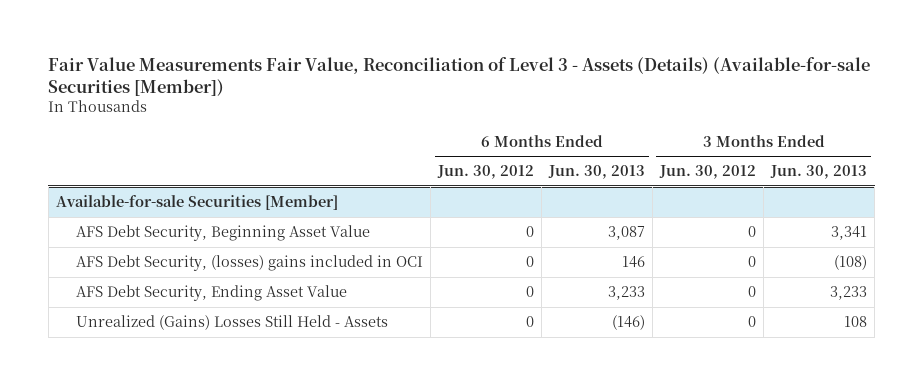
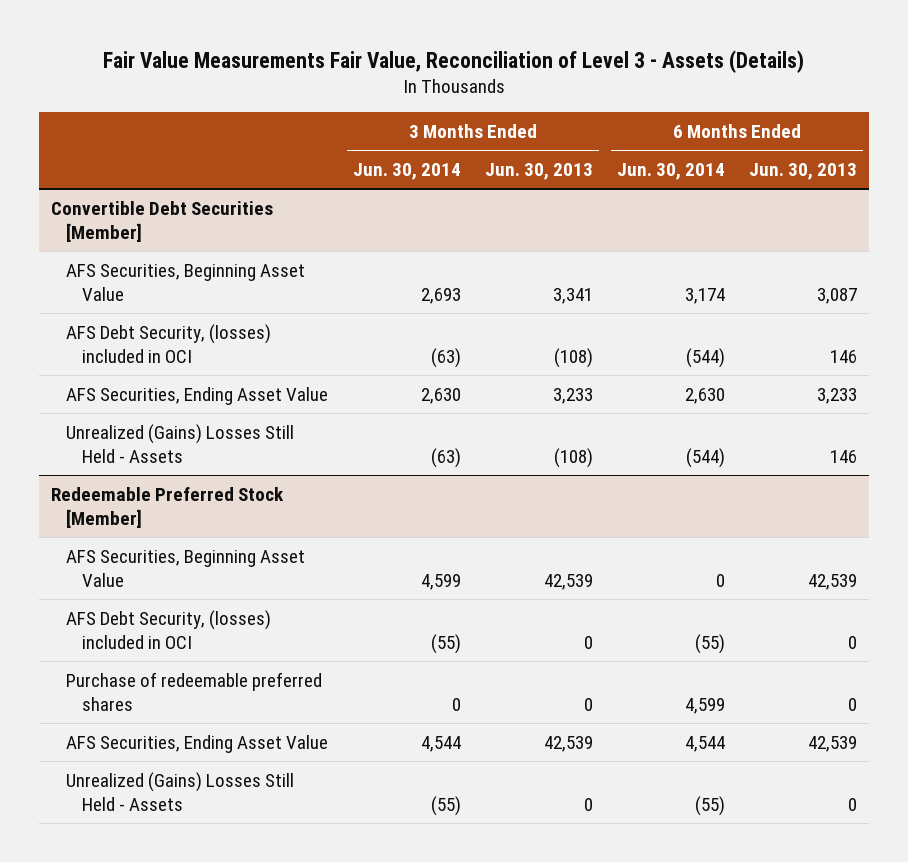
- Fair Value Measurements Fair Value, Reconciliation of Level 3 - Assets (Details) (Available-for-sale Securities [Member])
+ Fair Value Measurements Fair Value, Reconciliation of Level 3 - Assets (Details)
- | 6 Months Ended Jun. 30, 2012 | 6 Months Ended Jun. 30, 2013 | 3 Months Ended Jun. 30, 2012 | 3 Months Ended Jun. 30, 2013
+ | 3 Months Ended Jun. 30, 2014 | 3 Months Ended Jun. 30, 2013 | 6 Months Ended Jun. 30, 2014 | 6 Months Ended Jun. 30, 2013
- Available-for-sale Securities [Member]
- AFS Debt Security, Beginning Asset Value | 0 | 3,087 | 0 | 3,341
- AFS Debt Security, (losses) gains included in OCI | 0 | 146 | 0 | (108)
- AFS Debt Security, Ending Asset Value | 0 | 3,233 | 0 | 3,233
- Unrealized (Gains) Losses Still Held - Assets | 0 | (146) | 0 | 108
+ Convertible Debt Securities [Member]
+ AFS Securities, Beginning Asset Value | 2,693 | 3,341 | 3,174 | 3,087
+ AFS Debt Security, (losses) included in OCI | (63) | (108) | (544) | 146
+ AFS Securities, Ending Asset Value | 2,630 | 3,233 | 2,630 | 3,233
+ Unrealized (Gains) Losses Still Held - Assets | (63) | (108) | (544) | 146
+ Redeemable Preferred Stock [Member]
+ AFS Securities, Beginning Asset Value | 4,599 | 42,539 | 0 | 42,539
+ AFS Debt Security, (losses) included in OCI | (55) | 0 | (55) | 0
+ Purchase of redeemable preferred shares | 0 | 0 | 4,599 | 0
+ AFS Securities, Ending Asset Value | 4,544 | 42,539 | 4,544 | 42,539
+ Unrealized (Gains) Losses Still Held - Assets | (55) | 0 | (55) | 0

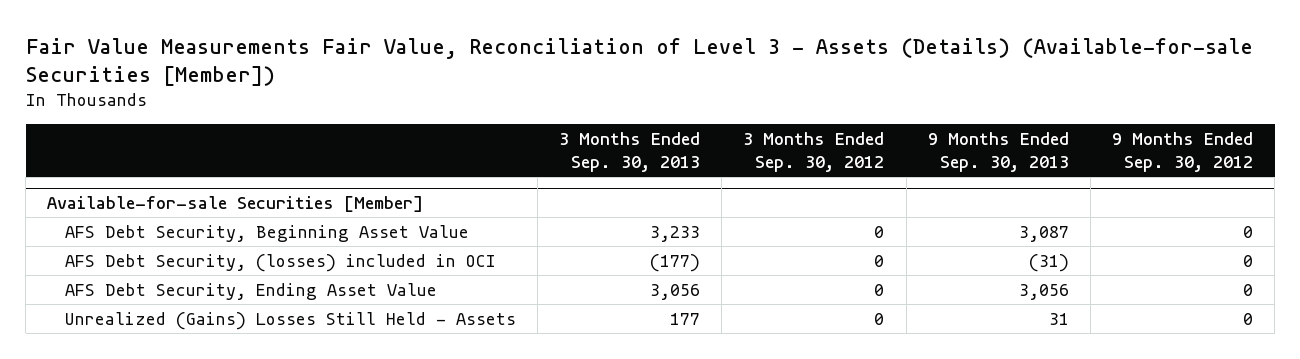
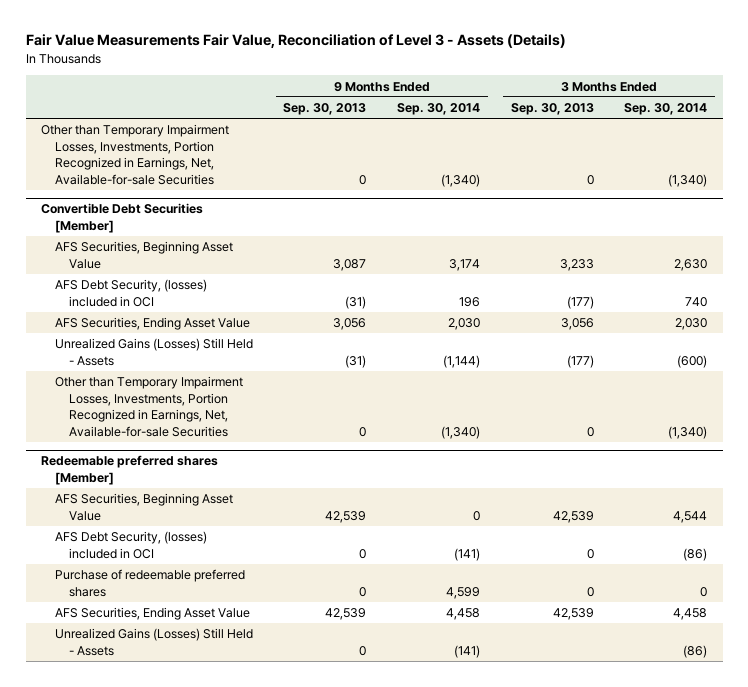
- Fair Value Measurements Fair Value, Reconciliation of Level 3 - Assets (Details) (Available-for-sale Securities [Member])
+ Fair Value Measurements Fair Value, Reconciliation of Level 3 - Assets (Details)
- | 3 Months Ended Sep. 30, 2013 | 3 Months Ended Sep. 30, 2012 | 9 Months Ended Sep. 30, 2013 | 9 Months Ended Sep. 30, 2012
+ | 9 Months Ended Sep. 30, 2013 | 9 Months Ended Sep. 30, 2014 | 3 Months Ended Sep. 30, 2013 | 3 Months Ended Sep. 30, 2014
- Available-for-sale Securities [Member]
- AFS Debt Security, Beginning Asset Value | 3,233 | 0 | 3,087 | 0
+ Other than Temporary Impairment Losses, Investments, Portion Recognized in Earnings, Net, Available-for-sale Securities | 0 | (1,340) | 0 | (1,340)
+ Convertible Debt Securities [Member]
+ AFS Securities, Beginning Asset Value | 3,087 | 3,174 | 3,233 | 2,630
- AFS Debt Security, Ending Asset Value | 3,056 | 0 | 3,056 | 0
- Unrealized (Gains) Losses Still Held - Assets | 177 | 0 | 31 | 0
+ AFS Securities, Ending Asset Value | 3,056 | 2,030 | 3,056 | 2,030
+ Unrealized Gains (Losses) Still Held - Assets | (31) | (1,144) | (177) | (600)
+ Other than Temporary Impairment Losses, Investments, Portion Recognized in Earnings, Net, Available-for-sale Securities | 0 | (1,340) | 0 | (1,340)
+ Redeemable preferred shares [Member]
+ AFS Securities, Beginning Asset Value | 42,539 | 0 | 42,539 | 4,544
+ AFS Debt Security, (losses) included in OCI | 0 | (141) | 0 | (86)
+ Purchase of redeemable preferred shares | 0 | 4,599 | 0 | 0
+ AFS Securities, Ending Asset Value | 42,539 | 4,458 | 42,539 | 4,458
+ Unrealized Gains (Losses) Still Held - Assets | 0 | (141) | | (86)

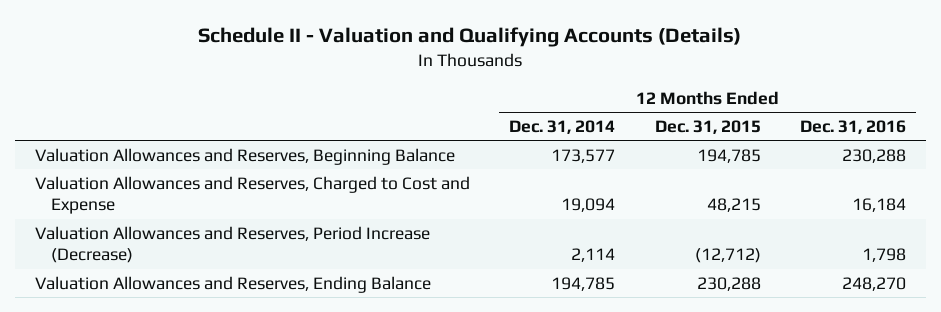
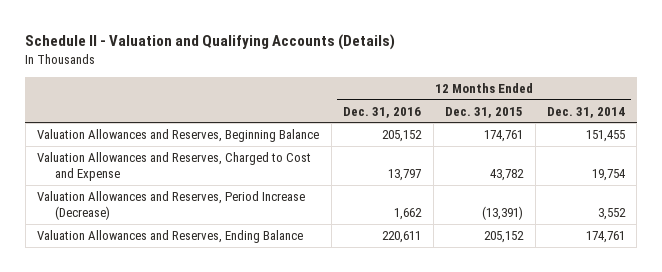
- | 12 Months Ended Dec. 31, 2014 | 12 Months Ended Dec. 31, 2015 | 12 Months Ended Dec. 31, 2016
+ | 12 Months Ended Dec. 31, 2016 | 12 Months Ended Dec. 31, 2015 | 12 Months Ended Dec. 31, 2014
- Valuation Allowances and Reserves, Beginning Balance | 173,577 | 194,785 | 230,288
- Valuation Allowances and Reserves, Charged to Cost and Expense | 19,094 | 48,215 | 16,184
- Valuation Allowances and Reserves, Period Increase (Decrease) | 2,114 | (12,712) | 1,798
- Valuation Allowances and Reserves, Ending Balance | 194,785 | 230,288 | 248,270
+ Valuation Allowances and Reserves, Beginning Balance | 205,152 | 174,761 | 151,455
+ Valuation Allowances and Reserves, Charged to Cost and Expense | 13,797 | 43,782 | 19,754
+ Valuation Allowances and Reserves, Period Increase (Decrease) | 1,662 | (13,391) | 3,552
+ Valuation Allowances and Reserves, Ending Balance | 220,611 | 205,152 | 174,761

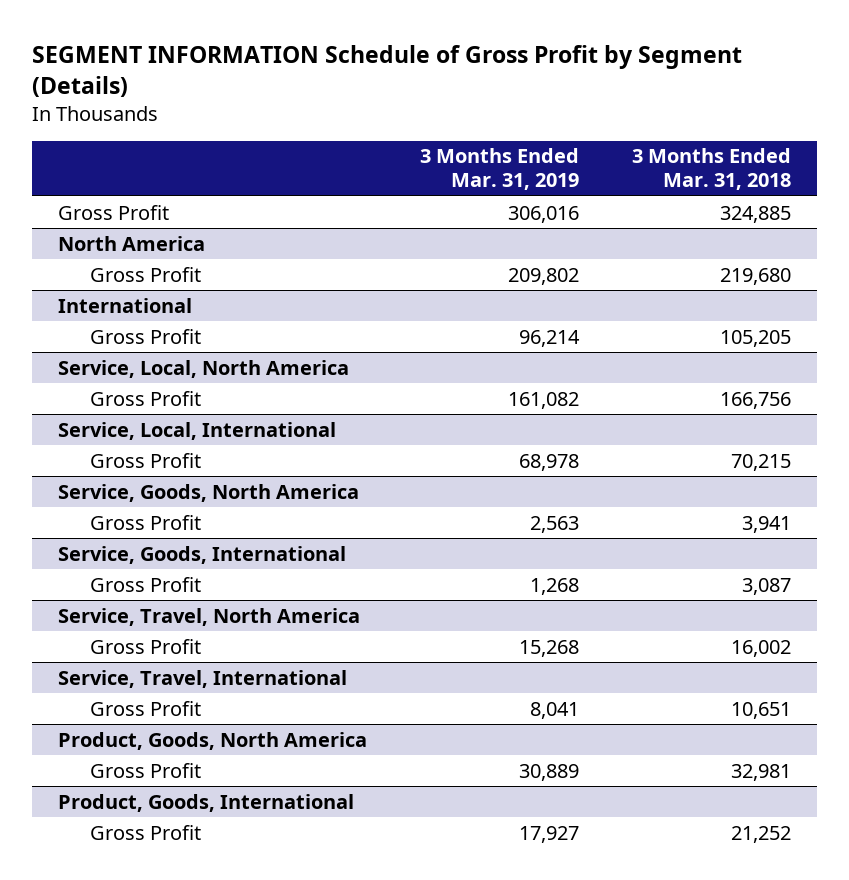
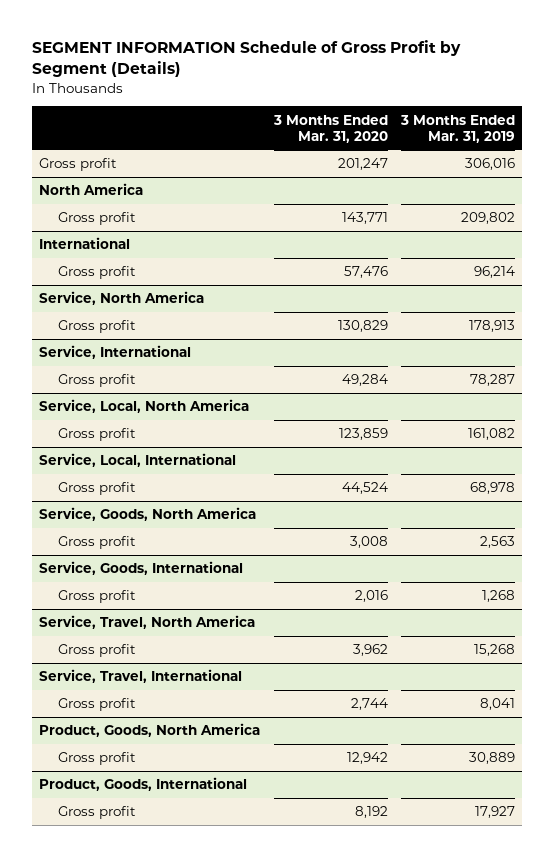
- | 3 Months Ended Mar. 31, 2019 | 3 Months Ended Mar. 31, 2018
+ | 3 Months Ended Mar. 31, 2020 | 3 Months Ended Mar. 31, 2019
- Gross Profit | 306,016 | 324,885
+ Gross profit | 201,247 | 306,016
@ North America
- Gross Profit | 209,802 | 219,680
+ Gross profit | 143,771 | 209,802
@ International
- Gross Profit | 96,214 | 105,205
+ Gross profit | 57,476 | 96,214
+ Service, North America
+ Gross profit | 130,829 | 178,913
+ Service, International
+ Gross profit | 49,284 | 78,287
@ Service, Local, North America
- Gross Profit | 161,082 | 166,756
+ Gross profit | 123,859 | 161,082
@ Service, Local, International
- Gross Profit | 68,978 | 70,215
+ Gross profit | 44,524 | 68,978
@ Service, Goods, North America
- Gross Profit | 2,563 | 3,941
+ Gross profit | 3,008 | 2,563
@ Service, Goods, International
- Gross Profit | 1,268 | 3,087
+ Gross profit | 2,016 | 1,268
@ Service, Travel, North America
- Gross Profit | 15,268 | 16,002
+ Gross profit | 3,962 | 15,268
@ Service, Travel, International
- Gross Profit | 8,041 | 10,651
+ Gross profit | 2,744 | 8,041
@ Product, Goods, North America
- Gross Profit | 30,889 | 32,981
+ Gross profit | 12,942 | 30,889
@ Product, Goods, International
- Gross Profit | 17,927 | 21,252
+ Gross profit | 8,192 | 17,927

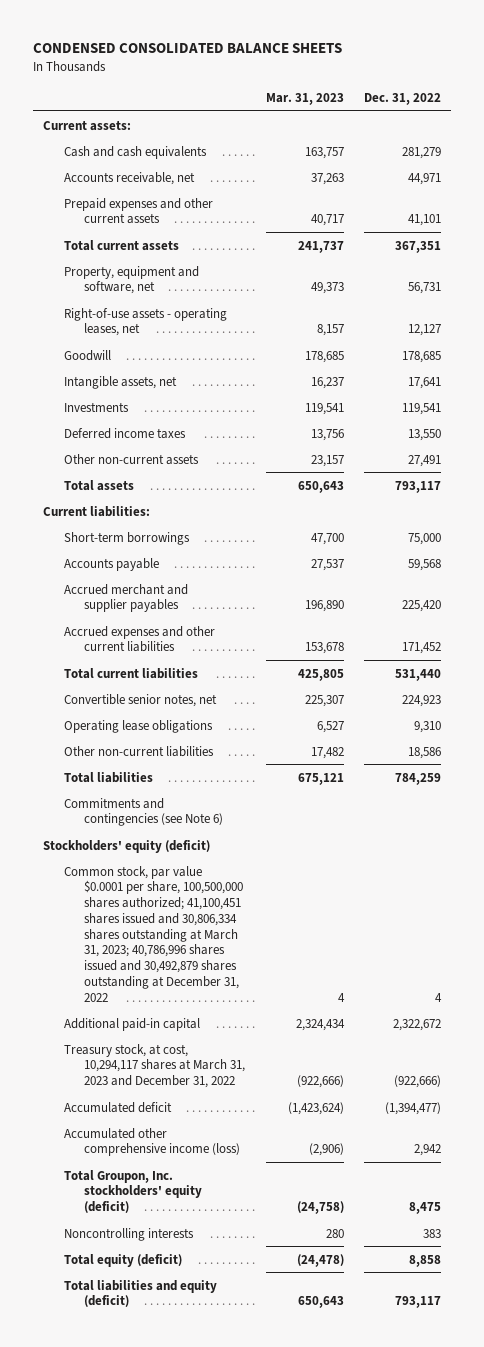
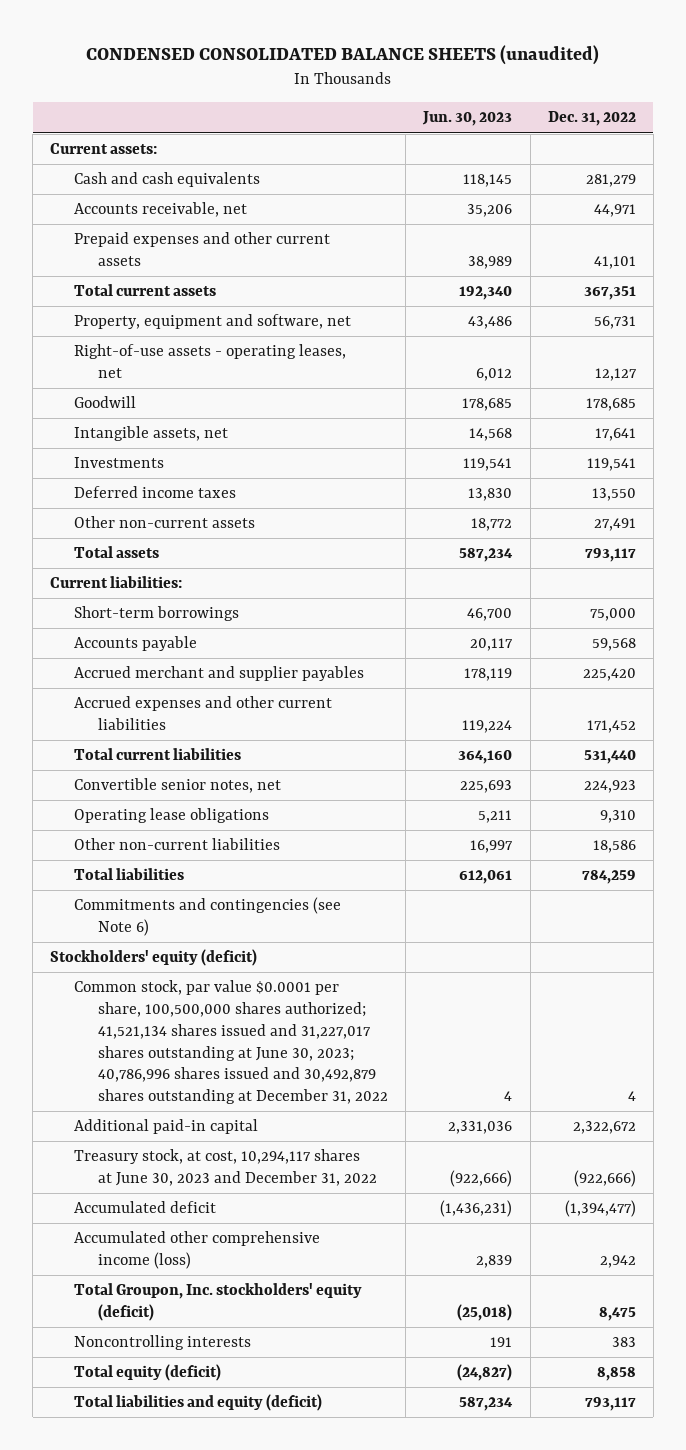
- CONDENSED CONSOLIDATED BALANCE SHEETS
+ CONDENSED CONSOLIDATED BALANCE SHEETS (unaudited)
- | Mar. 31, 2023 | Dec. 31, 2022
+ | Jun. 30, 2023 | Dec. 31, 2022
- Common stock, par value $0.0001 per share, 100,500,000 shares authorized; 41,100,451 shares issued and 30,806,334 shares outstanding at March 31, 2023; 40,786,996 shares issued and 30,492,879 shares outstanding at December 31, 2022 | 4 | 4
+ Common stock, par value $0.0001 per share, 100,500,000 shares authorized; 41,521,134 shares issued and 31,227,017 shares outstanding at June 30, 2023; 40,786,996 shares issued and 30,492,879 shares outstanding at December 31, 2022 | 4 | 4
- Treasury stock, at cost, 10,294,117 shares at March 31, 2023 and December 31, 2022 | (922,666) | (922,666)
+ Treasury stock, at cost, 10,294,117 shares at June 30, 2023 and December 31, 2022 | (922,666) | (922,666)

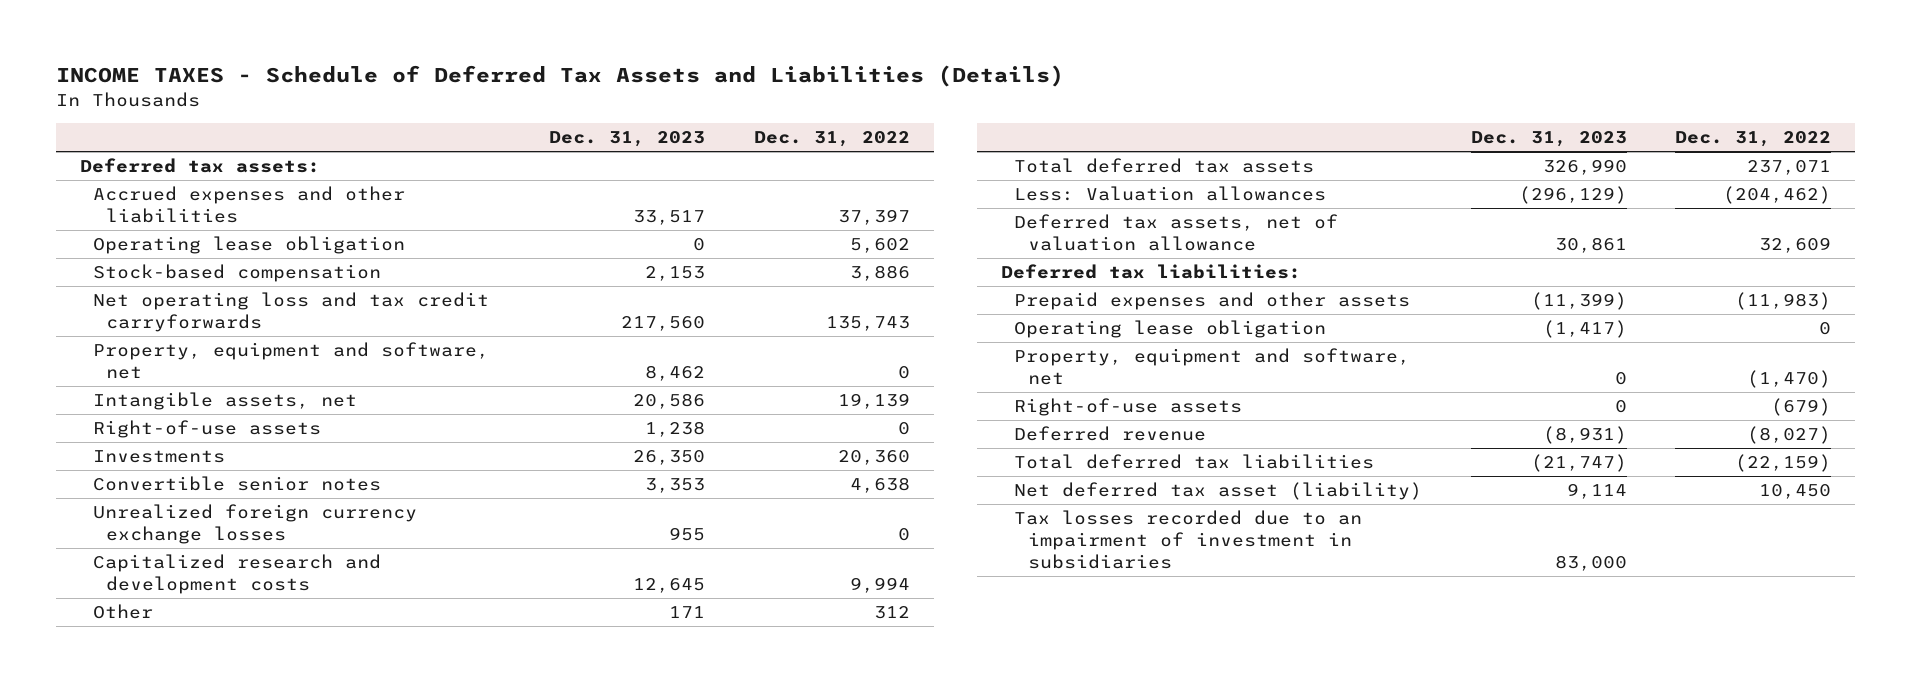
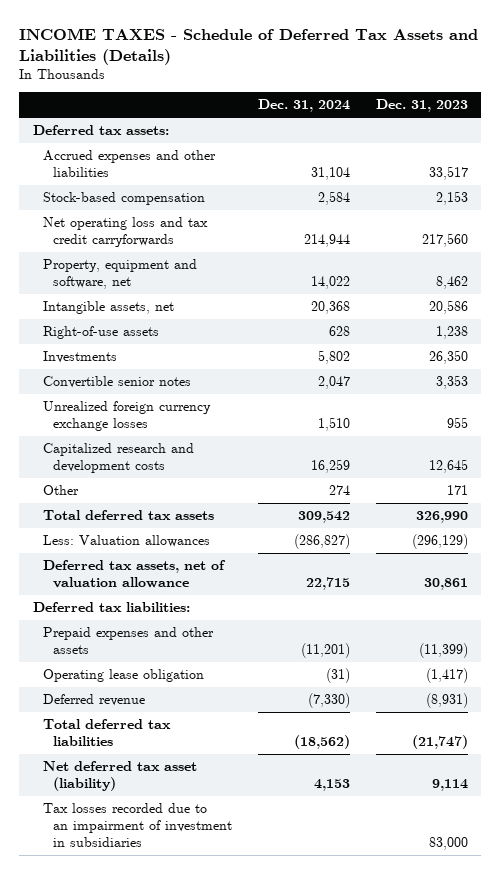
- | Dec. 31, 2023 | Dec. 31, 2022
+ | Dec. 31, 2024 | Dec. 31, 2023
- Operating lease obligation | 0 | 5,602
- Property, equipment and software, net | 0 | (1,470)
- Right-of-use assets | 0 | (679)

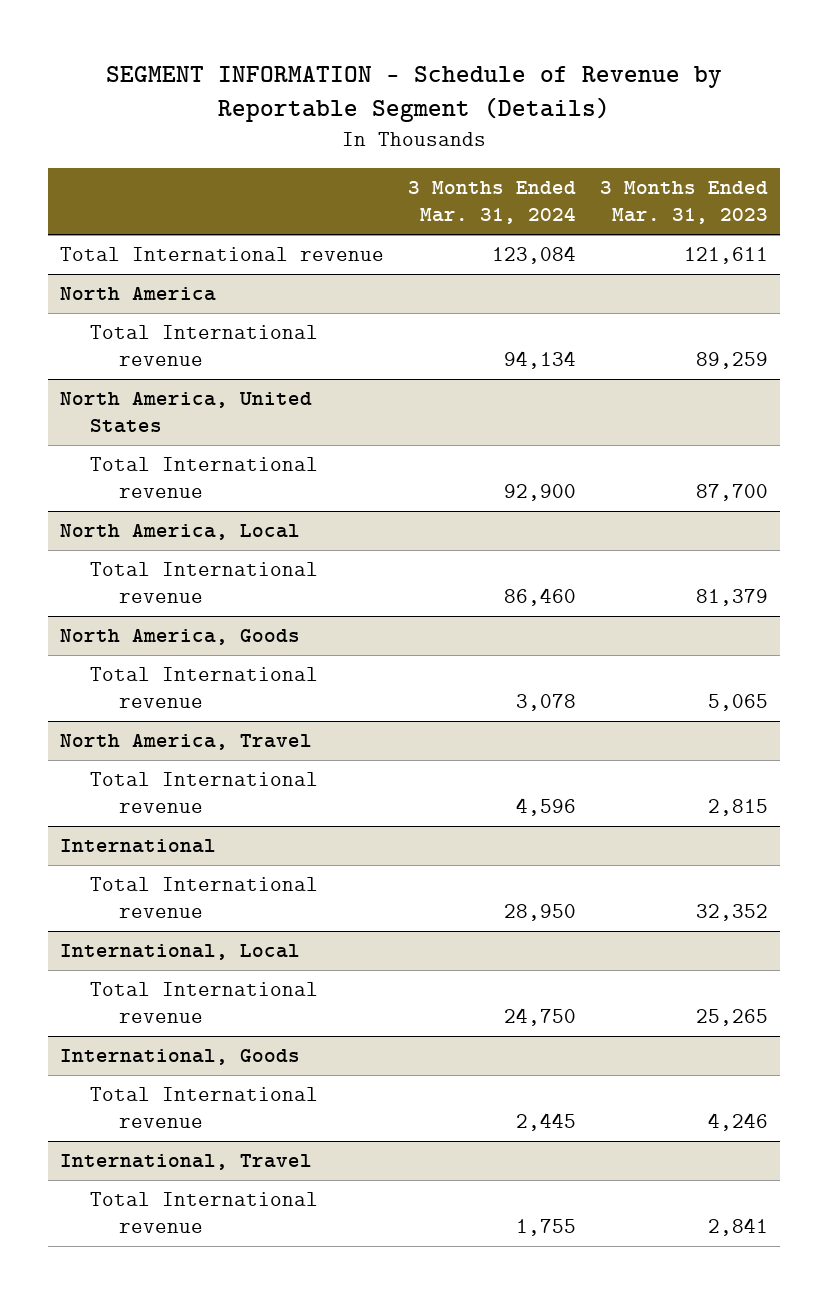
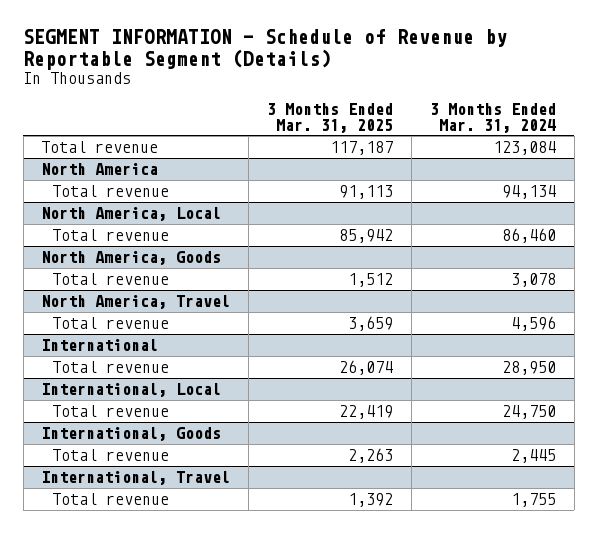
- | 3 Months Ended Mar. 31, 2024 | 3 Months Ended Mar. 31, 2023
+ | 3 Months Ended Mar. 31, 2025 | 3 Months Ended Mar. 31, 2024
- Total International revenue | 123,084 | 121,611
+ Total revenue | 117,187 | 123,084
@ North America
- Total International revenue | 94,134 | 89,259
- North America, United States
- Total International revenue | 92,900 | 87,700
@ North America
+ Total revenue | 91,113 | 94,134
@ North America, Local
- Total International revenue | 86,460 | 81,379
+ Total revenue | 85,942 | 86,460
@ North America, Goods
- Total International revenue | 3,078 | 5,065
+ Total revenue | 1,512 | 3,078
@ North America, Travel
- Total International revenue | 4,596 | 2,815
+ Total revenue | 3,659 | 4,596
@ International
- Total International revenue | 28,950 | 32,352
+ Total revenue | 26,074 | 28,950
@ International, Local
- Total International revenue | 24,750 | 25,265
+ Total revenue | 22,419 | 24,750
@ International, Goods
- Total International revenue | 2,445 | 4,246
+ Total revenue | 2,263 | 2,445
@ International, Travel
- Total International revenue | 1,755 | 2,841
+ Total revenue | 1,392 | 1,755

